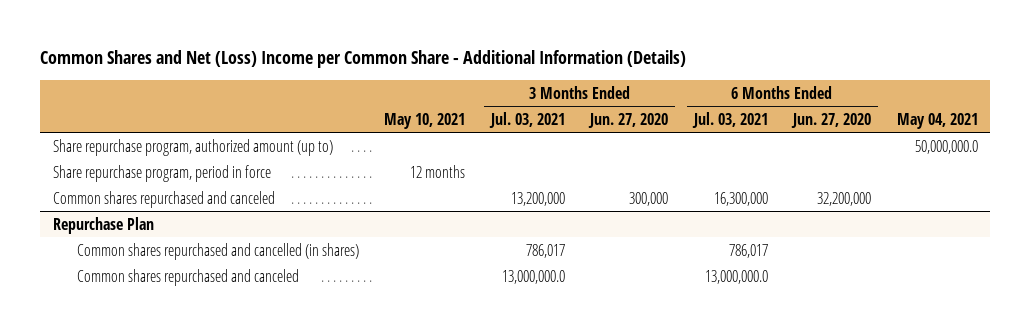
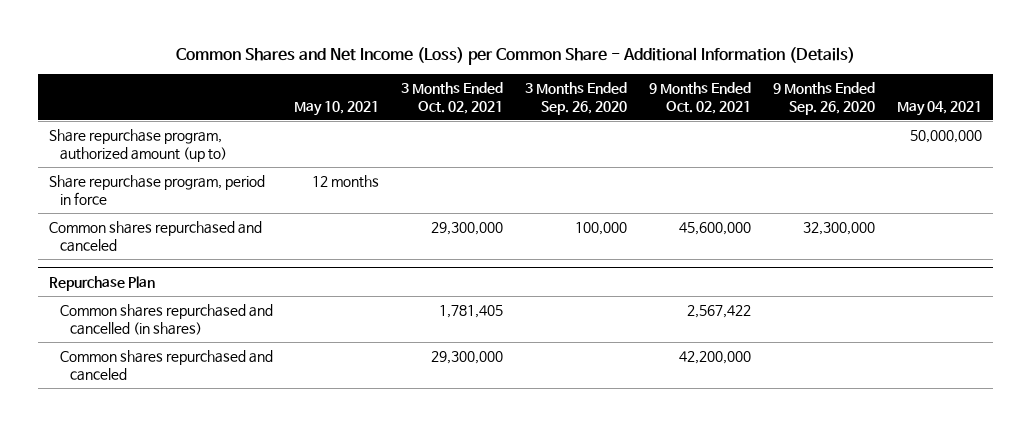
- Common Shares and Net (Loss) Income per Common Share - Additional Information (Details)
+ Common Shares and Net Income (Loss) per Common Share - Additional Information (Details)
- | May 10, 2021 | 3 Months Ended Jul. 03, 2021 | 3 Months Ended Jun. 27, 2020 | 6 Months Ended Jul. 03, 2021 | 6 Months Ended Jun. 27, 2020 | May 04, 2021
+ | May 10, 2021 | 3 Months Ended Oct. 02, 2021 | 3 Months Ended Sep. 26, 2020 | 9 Months Ended Oct. 02, 2021 | 9 Months Ended Sep. 26, 2020 | May 04, 2021
- Share repurchase program, authorized amount (up to) | | | | | | 50,000,000.0
+ Share repurchase program, authorized amount (up to) | | | | | | 50,000,000

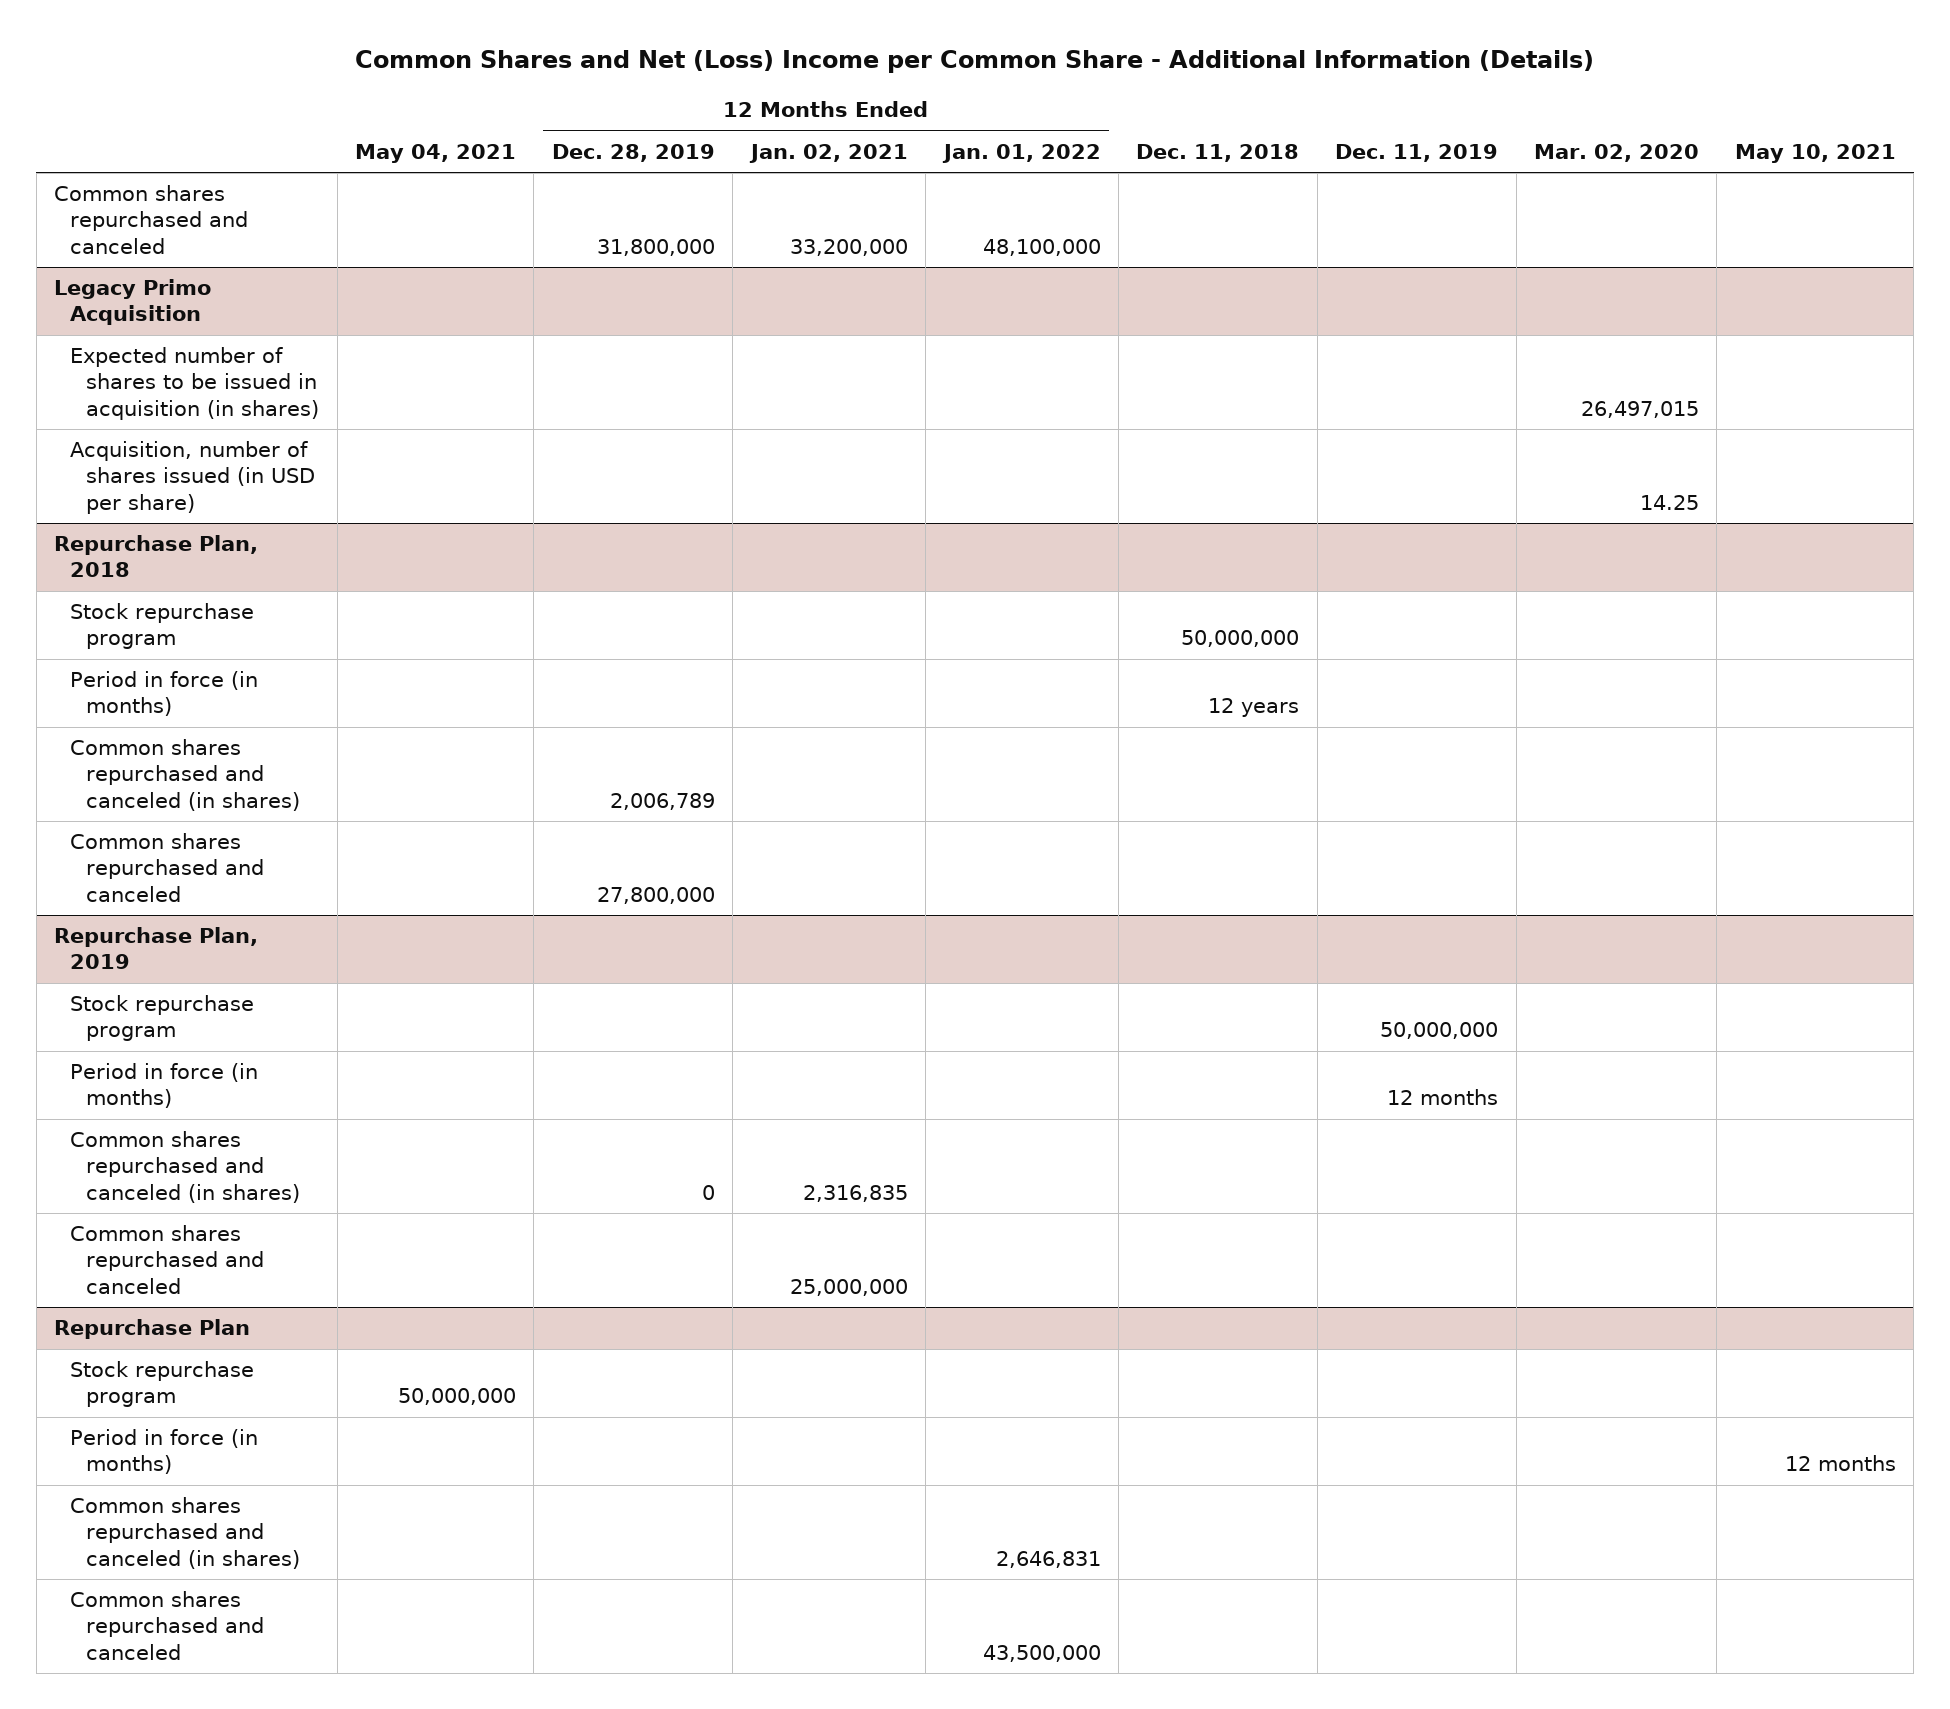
- Common Shares and Net Income (Loss) per Common Share - Additional Information (Details)
+ Common Shares and Net (Loss) Income per Common Share - Additional Information (Details)
- | May 10, 2021 | 3 Months Ended Oct. 02, 2021 | 3 Months Ended Sep. 26, 2020 | 9 Months Ended Oct. 02, 2021 | 9 Months Ended Sep. 26, 2020 | May 04, 2021
+ | May 04, 2021 | 12 Months Ended Dec. 28, 2019 | 12 Months Ended Jan. 02, 2021 | 12 Months Ended Jan. 01, 2022 | Dec. 11, 2018 | Dec. 11, 2019 | Mar. 02, 2020 | May 10, 2021
- Share repurchase program, authorized amount (up to) | | | | | | 50,000,000
- Share repurchase program, period in force | 12 months | | | | |
+ Legacy Primo Acquisition
+ Expected number of shares to be issued in acquisition (in shares) | | | | | | | 26,497,015 |
+ Acquisition, number of shares issued (in USD per share) | | | | | | | 14.25 |
+ Repurchase Plan, 2018
+ Stock repurchase program | | | | | 50,000,000 | | |
+ Period in force (in months) | | | | | 12 years | | |
+ Common shares repurchased and canceled (in shares) | | 2,006,789 | | | | | |
+ Common shares repurchased and canceled | | 27,800,000 | | | | | |
+ Repurchase Plan, 2019
+ Stock repurchase program | | | | | | 50,000,000 | |
+ Period in force (in months) | | | | | | 12 months | |
+ Common shares repurchased and canceled (in shares) | | 0 | 2,316,835 | | | | |
+ Common shares repurchased and canceled | | | 25,000,000 | | | | |
@ Repurchase Plan
- Common shares repurchased and cancelled (in shares) | | 1,781,405 | | 2,567,422 | |
+ Stock repurchase program | 50,000,000 | | | | | | |
+ Period in force (in months) | | | | | | | | 12 months
+ Common shares repurchased and canceled (in shares) | | | | 2,646,831 | | | |

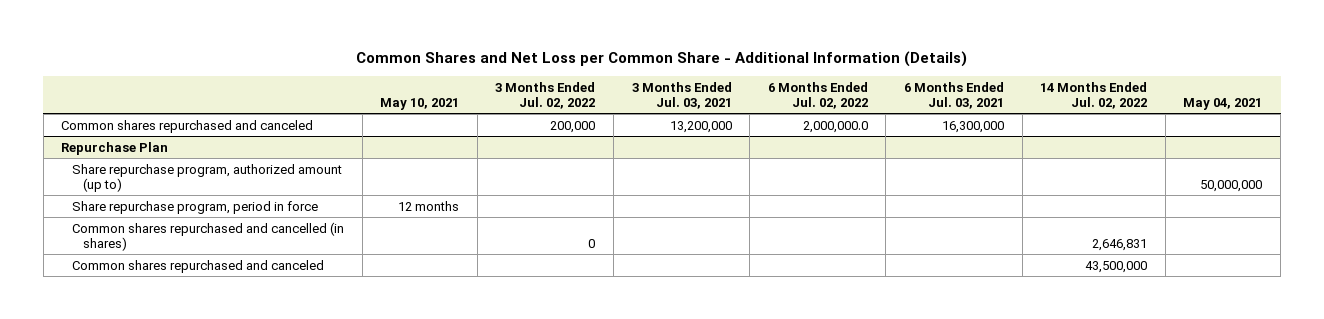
- Common Shares and Net (Loss) Income per Common Share - Additional Information (Details)
+ Common Shares and Net Loss per Common Share - Additional Information (Details)
- | May 04, 2021 | 12 Months Ended Dec. 28, 2019 | 12 Months Ended Jan. 02, 2021 | 12 Months Ended Jan. 01, 2022 | Dec. 11, 2018 | Dec. 11, 2019 | Mar. 02, 2020 | May 10, 2021
+ | May 10, 2021 | 3 Months Ended Jul. 02, 2022 | 3 Months Ended Jul. 03, 2021 | 6 Months Ended Jul. 02, 2022 | 6 Months Ended Jul. 03, 2021 | 14 Months Ended Jul. 02, 2022 | May 04, 2021
- Legacy Primo Acquisition
- Expected number of shares to be issued in acquisition (in shares) | | | | | | | 26,497,015 |
- Acquisition, number of shares issued (in USD per share) | | | | | | | 14.25 |
- Repurchase Plan, 2018
- Stock repurchase program | | | | | 50,000,000 | | |
- Period in force (in months) | | | | | 12 years | | |
- Common shares repurchased and canceled (in shares) | | 2,006,789 | | | | | |
- Common shares repurchased and canceled | | 27,800,000 | | | | | |
- Repurchase Plan, 2019
- Stock repurchase program | | | | | | 50,000,000 | |
- Period in force (in months) | | | | | | 12 months | |
- Common shares repurchased and canceled (in shares) | | 0 | 2,316,835 | | | | |
- Common shares repurchased and canceled | | | 25,000,000 | | | | |
@ Repurchase Plan
- Stock repurchase program | 50,000,000 | | | | | | |
- Period in force (in months) | | | | | | | | 12 months
- Common shares repurchased and canceled (in shares) | | | | 2,646,831 | | | |
+ Share repurchase program, authorized amount (up to) | | | | | | | 50,000,000
+ Share repurchase program, period in force | 12 months | | | | | |
+ Common shares repurchased and cancelled (in shares) | | 0 | | | | 2,646,831 |

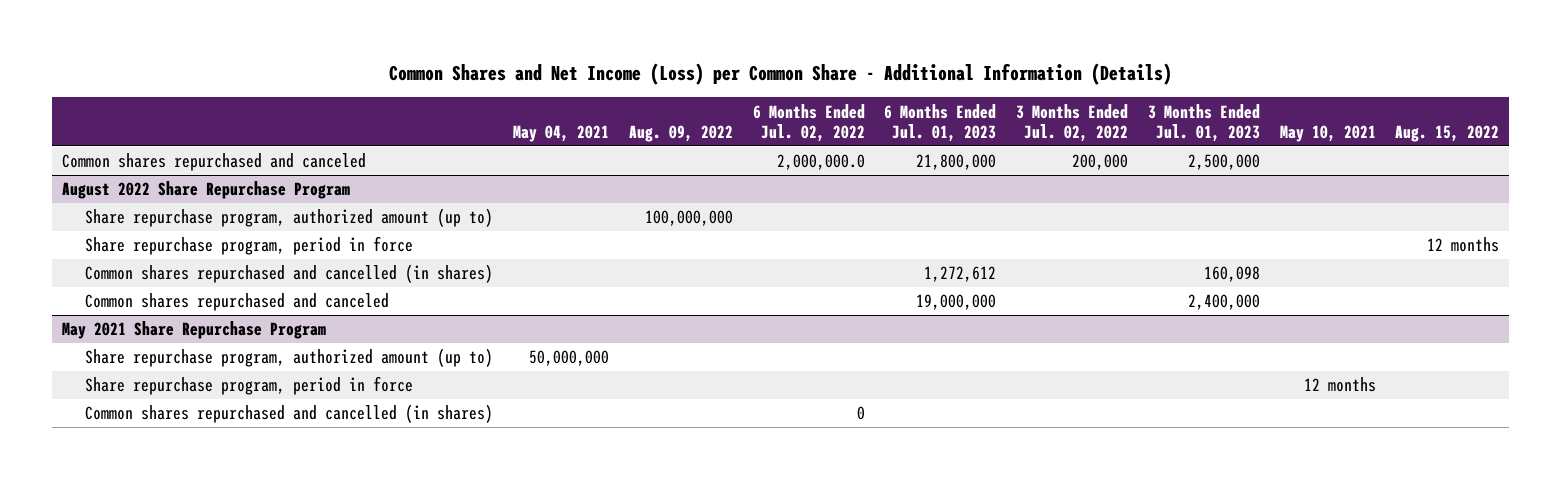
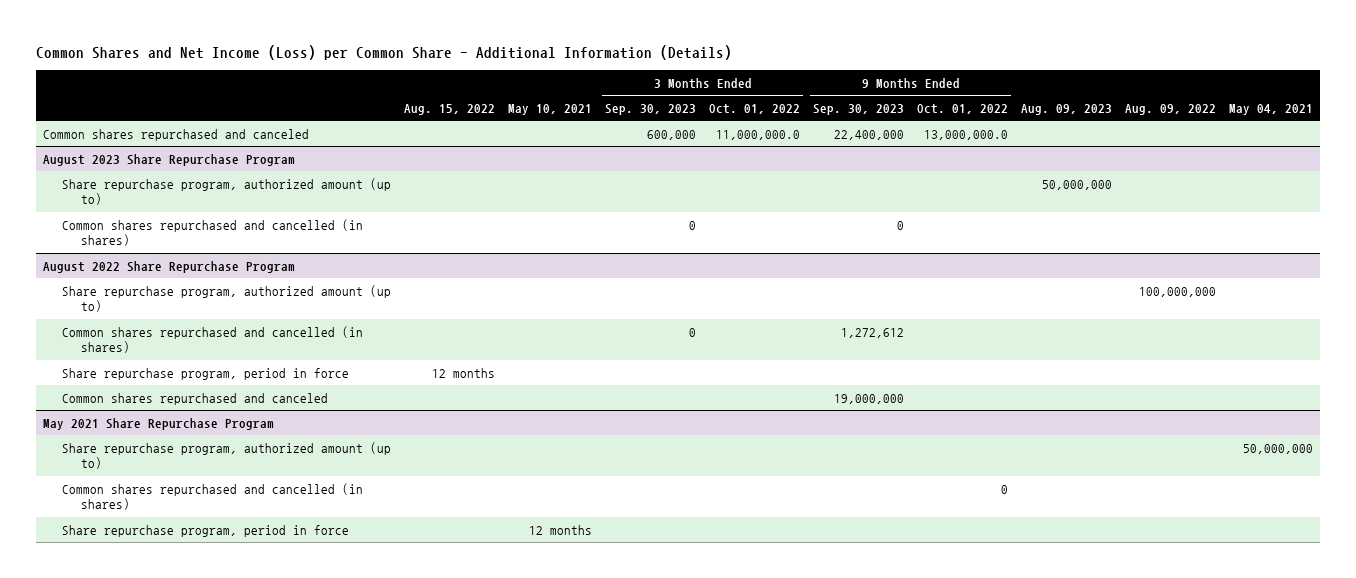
- | May 04, 2021 | Aug. 09, 2022 | 6 Months Ended Jul. 02, 2022 | 6 Months Ended Jul. 01, 2023 | 3 Months Ended Jul. 02, 2022 | 3 Months Ended Jul. 01, 2023 | May 10, 2021 | Aug. 15, 2022
+ | Aug. 15, 2022 | May 10, 2021 | 3 Months Ended Sep. 30, 2023 | 3 Months Ended Oct. 01, 2022 | 9 Months Ended Sep. 30, 2023 | 9 Months Ended Oct. 01, 2022 | Aug. 09, 2023 | Aug. 09, 2022 | May 04, 2021
+ August 2023 Share Repurchase Program
+ Share repurchase program, authorized amount (up to) | | | | | | | 50,000,000 | |
+ Common shares repurchased and cancelled (in shares) | | | 0 | | 0 | | | |
@ August 2022 Share Repurchase Program
moved down: Share repurchase program, period in force | 12 months | | | | | | | |
@ May 2021 Share Repurchase Program
moved down: Share repurchase program, period in force | | 12 months | | | | | | |

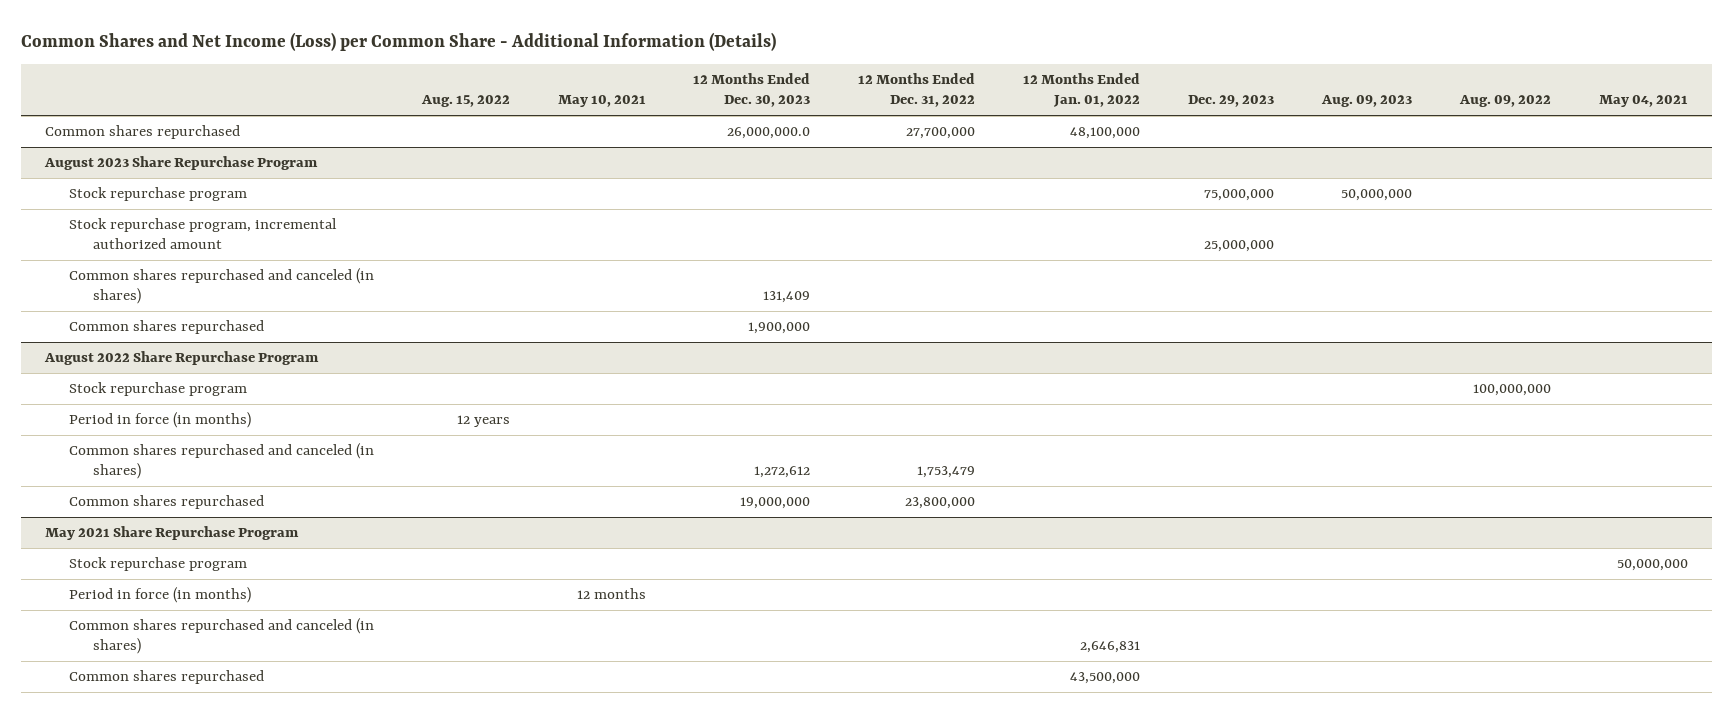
- | Aug. 15, 2022 | May 10, 2021 | 3 Months Ended Sep. 30, 2023 | 3 Months Ended Oct. 01, 2022 | 9 Months Ended Sep. 30, 2023 | 9 Months Ended Oct. 01, 2022 | Aug. 09, 2023 | Aug. 09, 2022 | May 04, 2021
+ | Aug. 15, 2022 | May 10, 2021 | 12 Months Ended Dec. 30, 2023 | 12 Months Ended Dec. 31, 2022 | 12 Months Ended Jan. 01, 2022 | Dec. 29, 2023 | Aug. 09, 2023 | Aug. 09, 2022 | May 04, 2021
- Common shares repurchased and canceled | | | 600,000 | 11,000,000.0 | 22,400,000 | 13,000,000.0 | | |
+ Common shares repurchased | | | 26,000,000.0 | 27,700,000 | 48,100,000 | | | |
@ August 2023 Share Repurchase Program
- Share repurchase program, authorized amount (up to) | | | | | | | 50,000,000 | |
- Common shares repurchased and cancelled (in shares) | | | 0 | | 0 | | | |
+ Stock repurchase program | | | | | | 75,000,000 | 50,000,000 | |
+ Stock repurchase program, incremental authorized amount | | | | | | 25,000,000 | | |
+ Common shares repurchased and canceled (in shares) | | | 131,409 | | | | | |
+ Common shares repurchased | | | 1,900,000 | | | | | |
@ August 2022 Share Repurchase Program
- Share repurchase program, authorized amount (up to) | | | | | | | | 100,000,000 |
- Common shares repurchased and cancelled (in shares) | | | 0 | | 1,272,612 | | | |
- Share repurchase program, period in force | 12 months | | | | | | | |
- Common shares repurchased and canceled | | | | | 19,000,000 | | | |
+ Stock repurchase program | | | | | | | | 100,000,000 |
+ Period in force (in months) | 12 years | | | | | | | |
+ Common shares repurchased and canceled (in shares) | | | 1,272,612 | 1,753,479 | | | | |
+ Common shares repurchased | | | 19,000,000 | 23,800,000 | | | | |
@ May 2021 Share Repurchase Program
- Share repurchase program, authorized amount (up to) | | | | | | | | | 50,000,000
- Common shares repurchased and cancelled (in shares) | | | | | | 0 | | |
- Share repurchase program, period in force | | 12 months | | | | | | |
+ Stock repurchase program | | | | | | | | | 50,000,000
+ Period in force (in months) | | 12 months | | | | | | |
+ Common shares repurchased and canceled (in shares) | | | | | 2,646,831 | | | |
+ Common shares repurchased | | | | | 43,500,000 | | | |

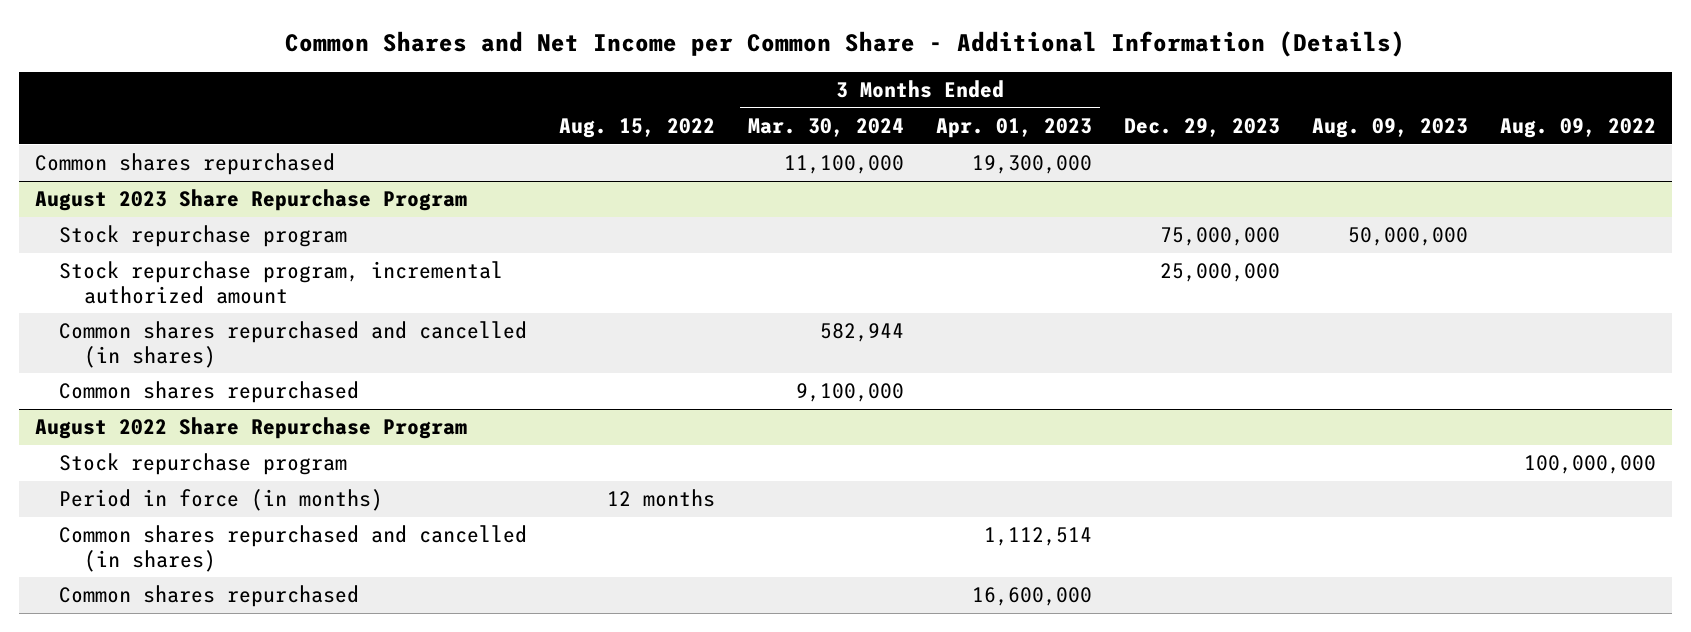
- Common Shares and Net Income (Loss) per Common Share - Additional Information (Details)
+ Common Shares and Net Income per Common Share - Additional Information (Details)
- | Aug. 15, 2022 | May 10, 2021 | 12 Months Ended Dec. 30, 2023 | 12 Months Ended Dec. 31, 2022 | 12 Months Ended Jan. 01, 2022 | Dec. 29, 2023 | Aug. 09, 2023 | Aug. 09, 2022 | May 04, 2021
+ | Aug. 15, 2022 | 3 Months Ended Mar. 30, 2024 | 3 Months Ended Apr. 01, 2023 | Dec. 29, 2023 | Aug. 09, 2023 | Aug. 09, 2022
@ August 2023 Share Repurchase Program
- Common shares repurchased and canceled (in shares) | | | 131,409 | | | | | |
+ Common shares repurchased and cancelled (in shares) | | 582,944 | | | |
@ August 2022 Share Repurchase Program
- Period in force (in months) | 12 years | | | | | | | |
- Common shares repurchased and canceled (in shares) | | | 1,272,612 | 1,753,479 | | | | |
+ Period in force (in months) | 12 months | | | | |
+ Common shares repurchased and cancelled (in shares) | | | 1,112,514 | | |
- May 2021 Share Repurchase Program
- Stock repurchase program | | | | | | | | | 50,000,000
- Period in force (in months) | | 12 months | | | | | | |
- Common shares repurchased and canceled (in shares) | | | | | 2,646,831 | | | |
- Common shares repurchased | | | | | 43,500,000 | | | |

